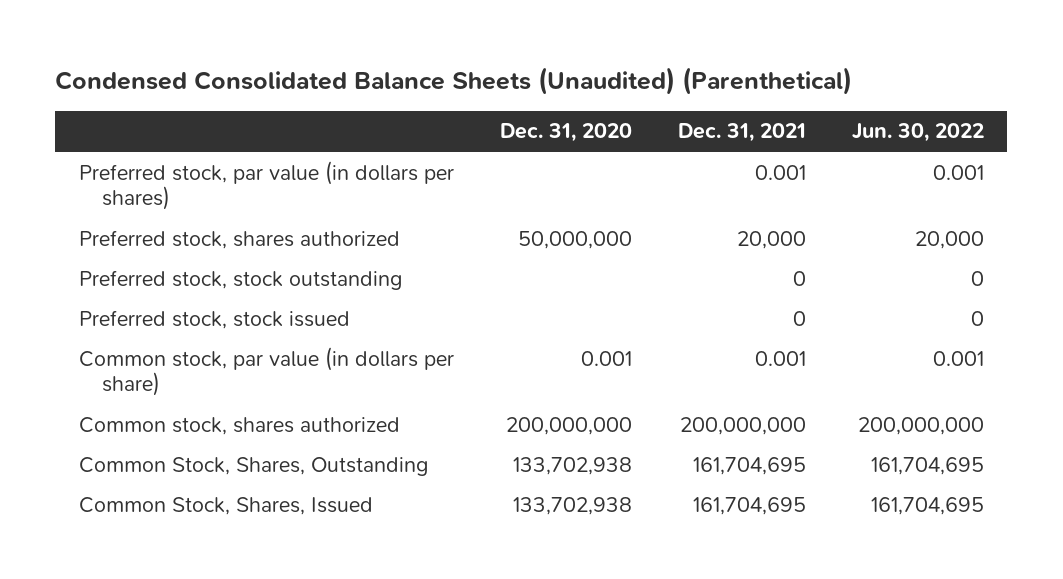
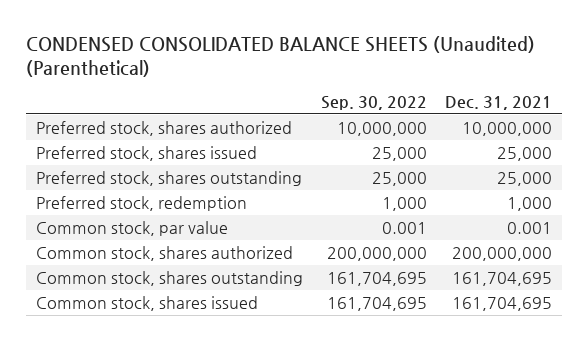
- Condensed Consolidated Balance Sheets (Unaudited) (Parenthetical)
+ CONDENSED CONSOLIDATED BALANCE SHEETS (Unaudited) (Parenthetical)
- | Dec. 31, 2020 | Dec. 31, 2021 | Jun. 30, 2022
+ | Sep. 30, 2022 | Dec. 31, 2021
- Preferred stock, par value (in dollars per shares) | | 0.001 | 0.001
- Preferred stock, shares authorized | 50,000,000 | 20,000 | 20,000
- Preferred stock, stock outstanding | | 0 | 0
- Preferred stock, stock issued | | 0 | 0
- Common stock, par value (in dollars per share) | 0.001 | 0.001 | 0.001
+ Preferred stock, shares authorized | 10,000,000 | 10,000,000
+ Preferred stock, shares issued | 25,000 | 25,000
+ Preferred stock, shares outstanding | 25,000 | 25,000
+ Preferred stock, redemption | 1,000 | 1,000
+ Common stock, par value | 0.001 | 0.001
- Common Stock, Shares, Outstanding | 133,702,938 | 161,704,695 | 161,704,695
- Common Stock, Shares, Issued | 133,702,938 | 161,704,695 | 161,704,695
+ Common stock, shares outstanding | 161,704,695 | 161,704,695
+ Common stock, shares issued | 161,704,695 | 161,704,695

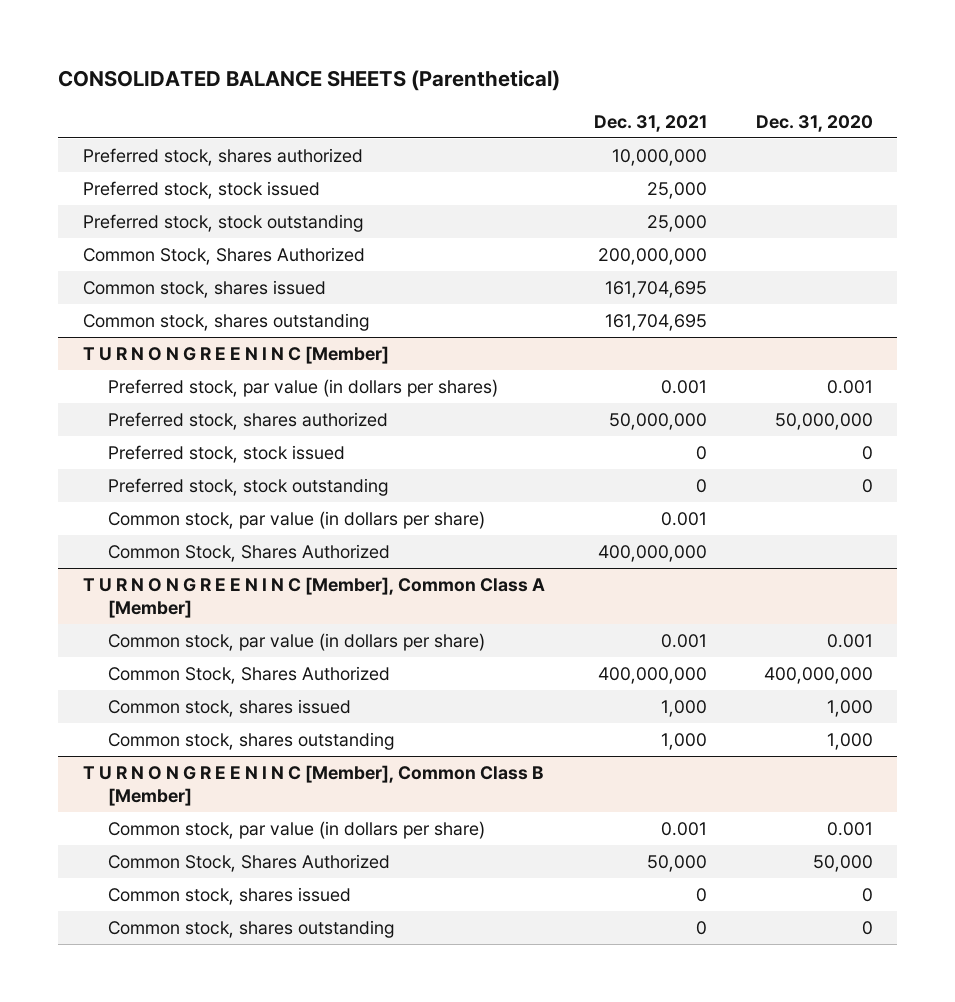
- CONDENSED CONSOLIDATED BALANCE SHEETS (Unaudited) (Parenthetical)
+ CONSOLIDATED BALANCE SHEETS (Parenthetical)
- | Sep. 30, 2022 | Dec. 31, 2021
+ | Dec. 31, 2021 | Dec. 31, 2020
- Preferred stock, shares issued | 25,000 | 25,000
- Preferred stock, shares outstanding | 25,000 | 25,000
- Preferred stock, redemption | 1,000 | 1,000
- Common stock, par value | 0.001 | 0.001
- Common stock, shares authorized | 200,000,000 | 200,000,000
+ Preferred stock, stock issued | 25,000 |
+ Preferred stock, stock outstanding | 25,000 |
+ Common Stock, Shares Authorized | 200,000,000 |
moved down: Common stock, shares outstanding | 161,704,695 |
+ T U R N O N G R E E N I N C [Member]
+ Preferred stock, par value (in dollars per shares) | 0.001 | 0.001
+ Preferred stock, shares authorized | 50,000,000 | 50,000,000
+ Preferred stock, stock issued | 0 | 0
+ Preferred stock, stock outstanding | 0 | 0
+ Common stock, par value (in dollars per share) | 0.001 |
+ Common Stock, Shares Authorized | 400,000,000 |
+ T U R N O N G R E E N I N C [Member], Common Class A [Member]
+ Common stock, par value (in dollars per share) | 0.001 | 0.001
+ Common Stock, Shares Authorized | 400,000,000 | 400,000,000
+ Common stock, shares issued | 1,000 | 1,000
+ Common stock, shares outstanding | 1,000 | 1,000
+ T U R N O N G R E E N I N C [Member], Common Class B [Member]
+ Common stock, par value (in dollars per share) | 0.001 | 0.001
+ Common Stock, Shares Authorized | 50,000 | 50,000
+ Common stock, shares issued | 0 | 0
+ Common stock, shares outstanding | 0 | 0

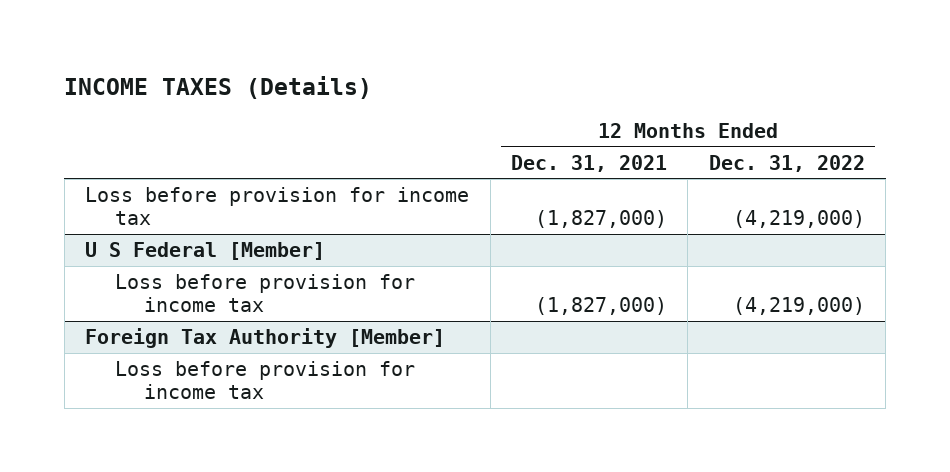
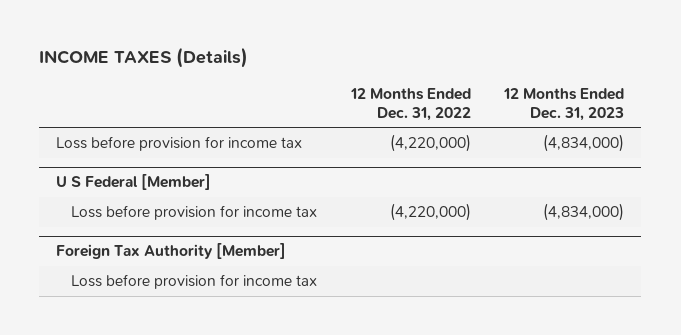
- | 12 Months Ended Dec. 31, 2021 | 12 Months Ended Dec. 31, 2022
+ | 12 Months Ended Dec. 31, 2022 | 12 Months Ended Dec. 31, 2023
- Loss before provision for income tax | (1,827,000) | (4,219,000)
+ Loss before provision for income tax | (4,220,000) | (4,834,000)
@ U S Federal [Member]
- Loss before provision for income tax | (1,827,000) | (4,219,000)
+ Loss before provision for income tax | (4,220,000) | (4,834,000)

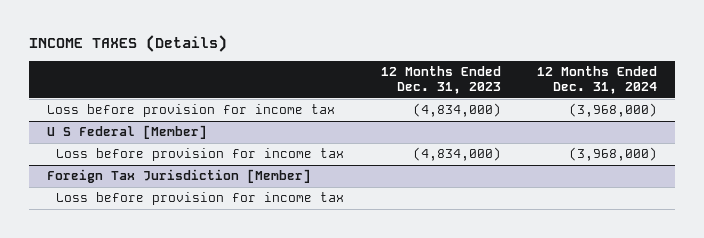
- | 12 Months Ended Dec. 31, 2022 | 12 Months Ended Dec. 31, 2023
+ | 12 Months Ended Dec. 31, 2023 | 12 Months Ended Dec. 31, 2024
- Foreign Tax Authority [Member]
+ Foreign Tax Jurisdiction [Member]

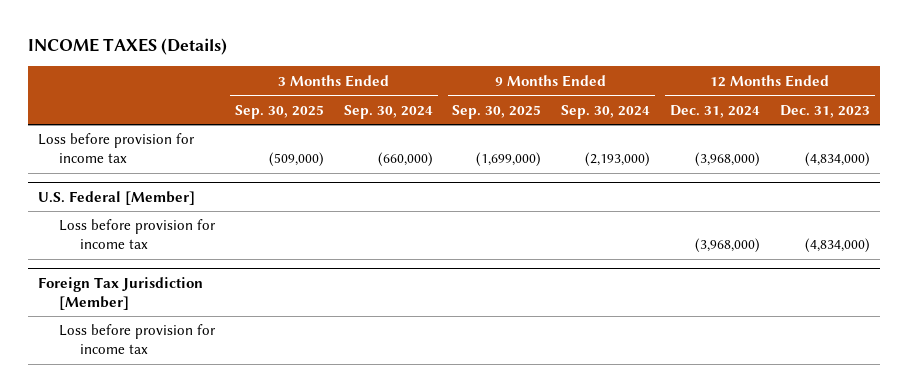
- | 12 Months Ended Dec. 31, 2023 | 12 Months Ended Dec. 31, 2024
+ | 3 Months Ended Sep. 30, 2025 | 3 Months Ended Sep. 30, 2024 | 9 Months Ended Sep. 30, 2025 | 9 Months Ended Sep. 30, 2024 | 12 Months Ended Dec. 31, 2024 | 12 Months Ended Dec. 31, 2023
- U S Federal [Member]
+ U.S. Federal [Member]

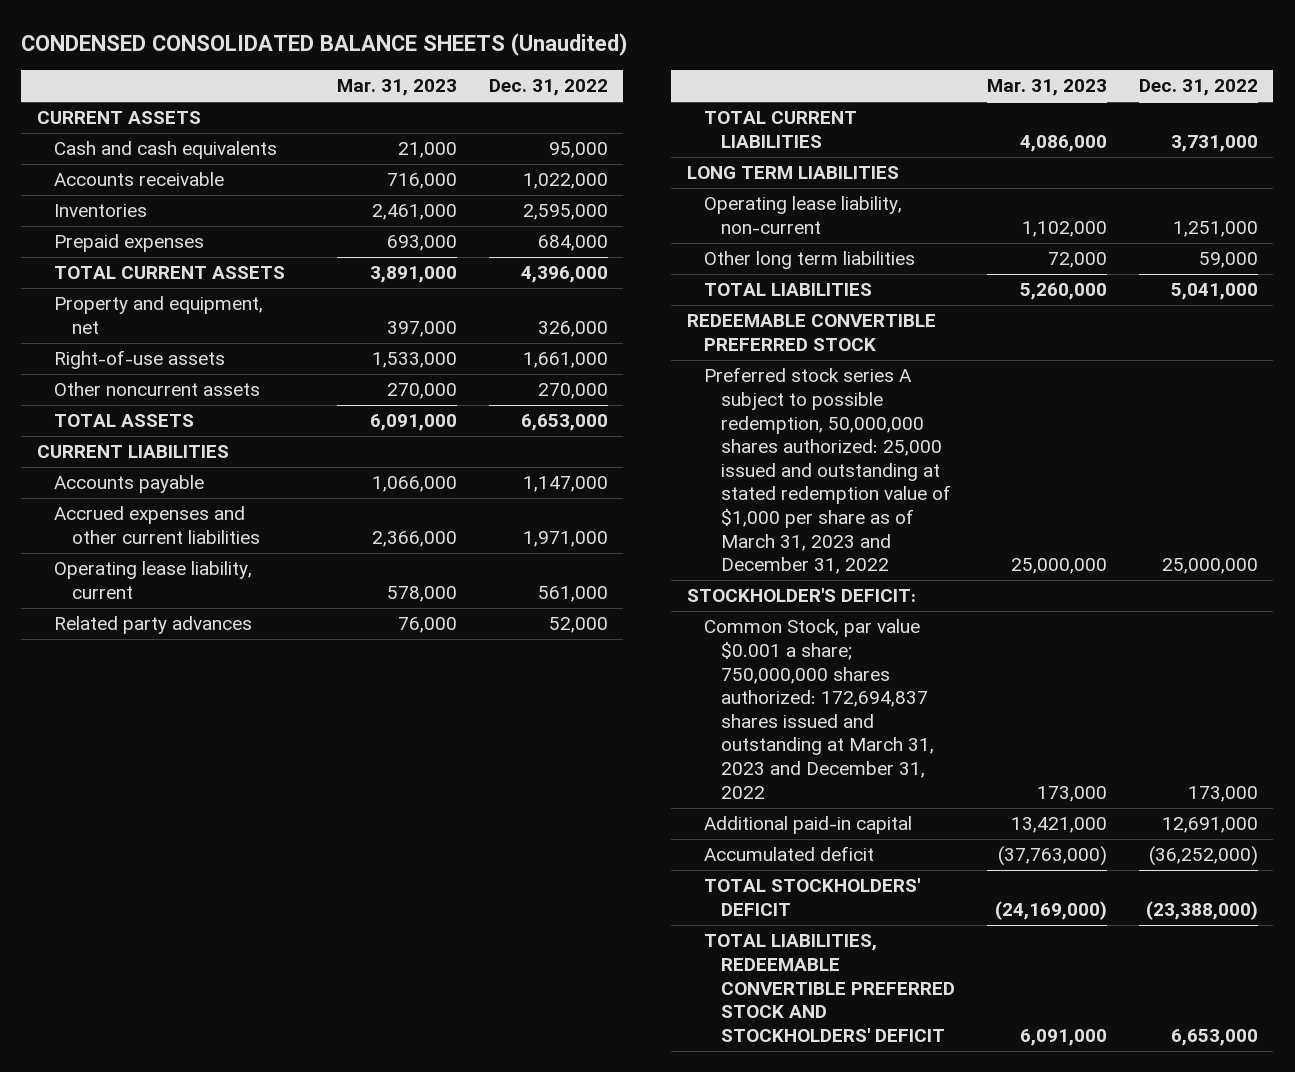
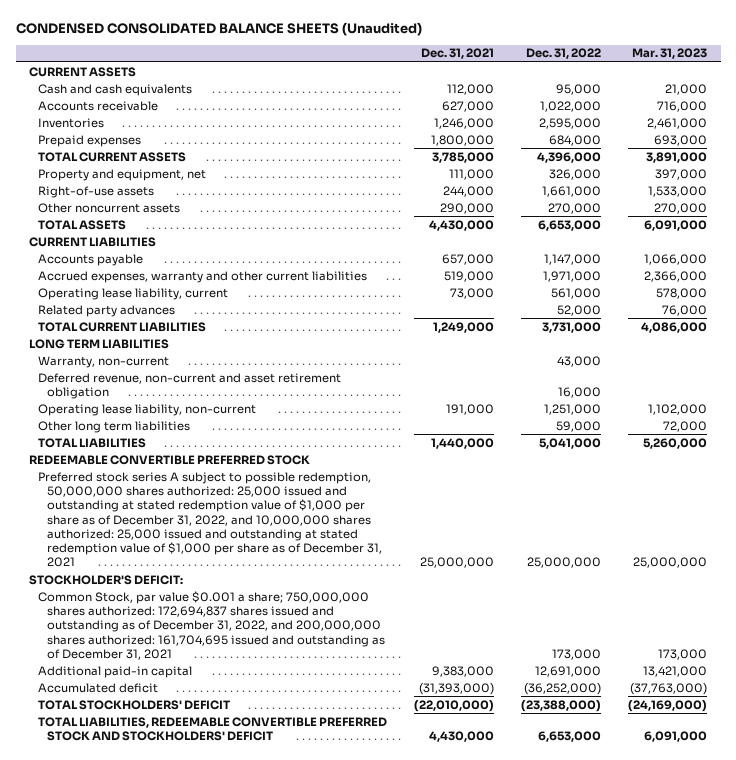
- | Mar. 31, 2023 | Dec. 31, 2022
+ | Dec. 31, 2021 | Dec. 31, 2022 | Mar. 31, 2023
- Accrued expenses and other current liabilities | 2,366,000 | 1,971,000
+ Accrued expenses, warranty and other current liabilities | 519,000 | 1,971,000 | 2,366,000
+ Warranty, non-current | | 43,000 |
+ Deferred revenue, non-current and asset retirement obligation | | 16,000 |
- Preferred stock series A subject to possible redemption, 50,000,000 shares authorized: 25,000 issued and outstanding at stated redemption value of $1,000 per share as of March 31, 2023 and December 31, 2022 | 25,000,000 | 25,000,000
+ Preferred stock series A subject to possible redemption, 50,000,000 shares authorized: 25,000 issued and outstanding at stated redemption value of $1,000 per share as of December 31, 2022, and 10,000,000 shares authorized: 25,000 issued and outstanding at stated redemption value of $1,000 per share as of December 31, 2021 | 25,000,000 | 25,000,000 | 25,000,000
- Common Stock, par value $0.001 a share; 750,000,000 shares authorized: 172,694,837 shares issued and outstanding at March 31, 2023 and December 31, 2022 | 173,000 | 173,000
+ Common Stock, par value $0.001 a share; 750,000,000 shares authorized: 172,694,837 shares issued and outstanding as of December 31, 2022, and 200,000,000 shares authorized: 161,704,695 issued and outstanding as of December 31, 2021 | | 173,000 | 173,000

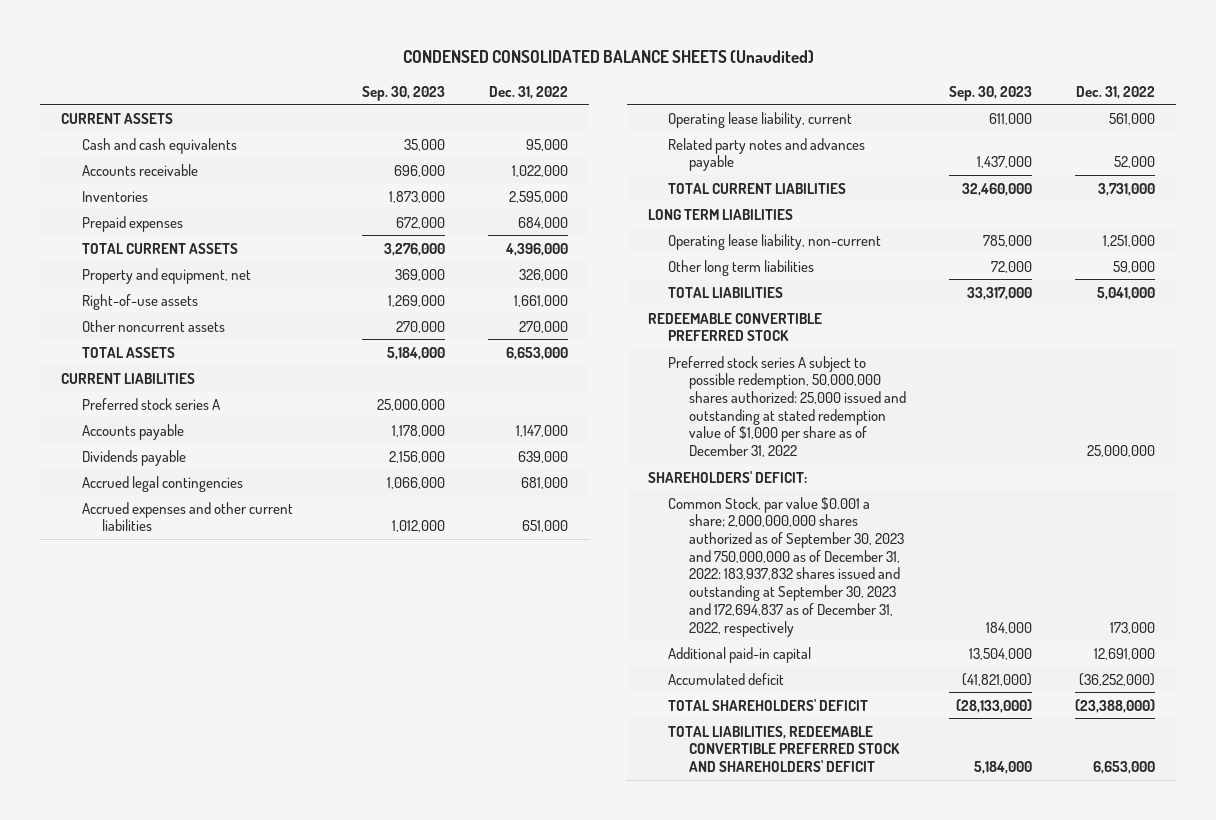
- | Dec. 31, 2021 | Dec. 31, 2022 | Mar. 31, 2023
+ | Sep. 30, 2023 | Dec. 31, 2022
+ Preferred stock series A | 25,000,000 |
- Accrued expenses, warranty and other current liabilities | 519,000 | 1,971,000 | 2,366,000
+ Dividends payable | 2,156,000 | 639,000
+ Accrued legal contingencies | 1,066,000 | 681,000
+ Accrued expenses and other current liabilities | 1,012,000 | 651,000
- Related party advances | | 52,000 | 76,000
+ Related party notes and advances payable | 1,437,000 | 52,000
- Warranty, non-current | | 43,000 |
- Deferred revenue, non-current and asset retirement obligation | | 16,000 |
- Preferred stock series A subject to possible redemption, 50,000,000 shares authorized: 25,000 issued and outstanding at stated redemption value of $1,000 per share as of December 31, 2022, and 10,000,000 shares authorized: 25,000 issued and outstanding at stated redemption value of $1,000 per share as of December 31, 2021 | 25,000,000 | 25,000,000 | 25,000,000
- STOCKHOLDER'S DEFICIT:
- Common Stock, par value $0.001 a share; 750,000,000 shares authorized: 172,694,837 shares issued and outstanding as of December 31, 2022, and 200,000,000 shares authorized: 161,704,695 issued and outstanding as of December 31, 2021 | | 173,000 | 173,000
+ Preferred stock series A subject to possible redemption, 50,000,000 shares authorized: 25,000 issued and outstanding at stated redemption value of $1,000 per share as of December 31, 2022 | | 25,000,000
+ SHAREHOLDERS' DEFICIT:
+ Common Stock, par value $0.001 a share; 2,000,000,000 shares authorized as of September 30, 2023 and 750,000,000 as of December 31, 2022: 183,937,832 shares issued and outstanding at September 30, 2023 and 172,694,837 as of December 31, 2022, respectively | 184,000 | 173,000
- TOTAL STOCKHOLDERS' DEFICIT | (22,010,000) | (23,388,000) | (24,169,000)
- TOTAL LIABILITIES, REDEEMABLE CONVERTIBLE PREFERRED STOCK AND STOCKHOLDERS' DEFICIT | 4,430,000 | 6,653,000 | 6,091,000
+ TOTAL SHAREHOLDERS' DEFICIT | (28,133,000) | (23,388,000)
+ TOTAL LIABILITIES, REDEEMABLE CONVERTIBLE PREFERRED STOCK AND SHAREHOLDERS' DEFICIT | 5,184,000 | 6,653,000

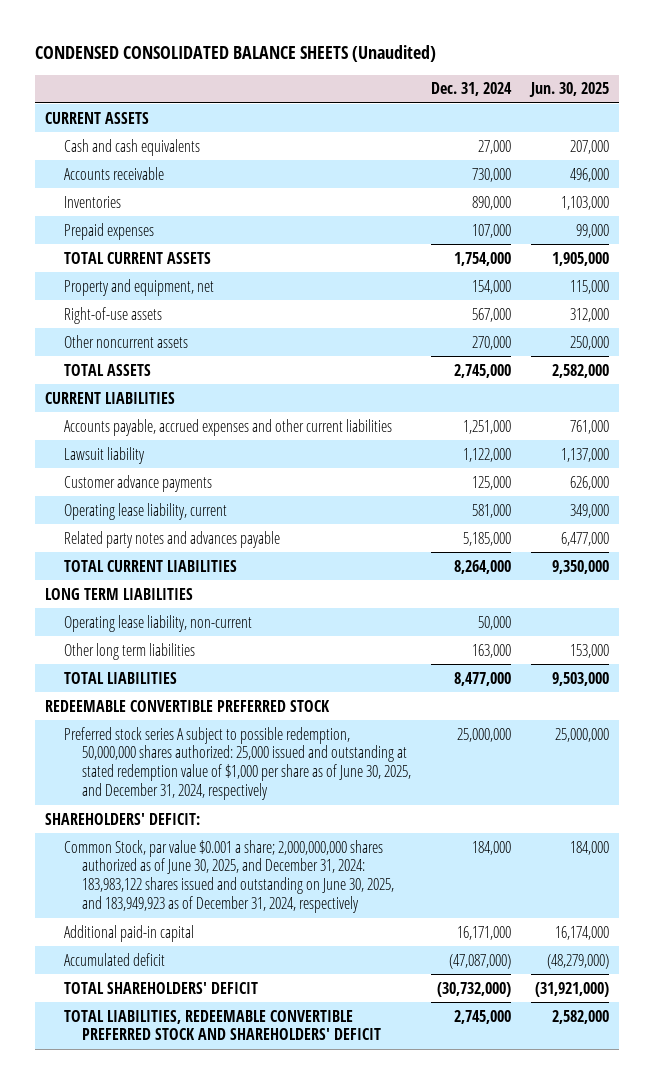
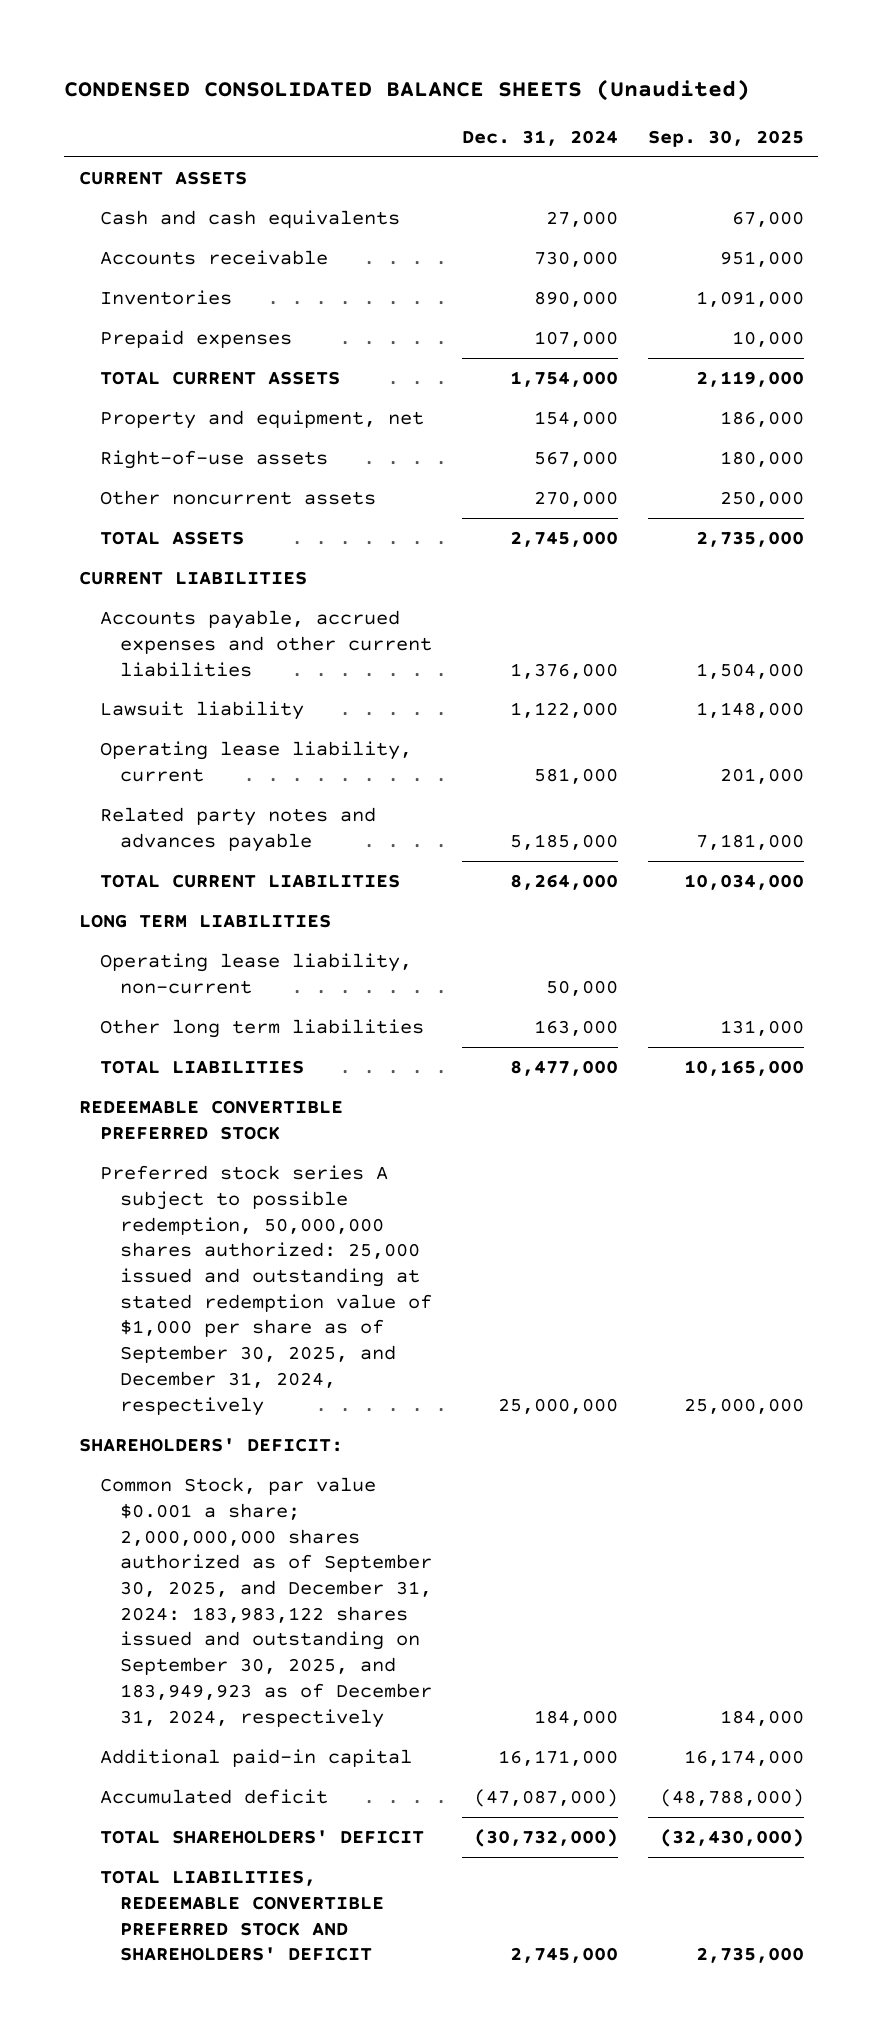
- | Dec. 31, 2024 | Jun. 30, 2025
+ | Dec. 31, 2024 | Sep. 30, 2025
- Accounts payable, accrued expenses and other current liabilities | 1,251,000 | 761,000
+ Accounts payable, accrued expenses and other current liabilities | 1,376,000 | 1,504,000
- Customer advance payments | 125,000 | 626,000
- Preferred stock series A subject to possible redemption, 50,000,000 shares authorized: 25,000 issued and outstanding at stated redemption value of $1,000 per share as of June 30, 2025, and December 31, 2024, respectively | 25,000,000 | 25,000,000
+ Preferred stock series A subject to possible redemption, 50,000,000 shares authorized: 25,000 issued and outstanding at stated redemption value of $1,000 per share as of September 30, 2025, and December 31, 2024, respectively | 25,000,000 | 25,000,000
- Common Stock, par value $0.001 a share; 2,000,000,000 shares authorized as of June 30, 2025, and December 31, 2024: 183,983,122 shares issued and outstanding on June 30, 2025, and 183,949,923 as of December 31, 2024, respectively | 184,000 | 184,000
+ Common Stock, par value $0.001 a share; 2,000,000,000 shares authorized as of September 30, 2025, and December 31, 2024: 183,983,122 shares issued and outstanding on September 30, 2025, and 183,949,923 as of December 31, 2024, respectively | 184,000 | 184,000

